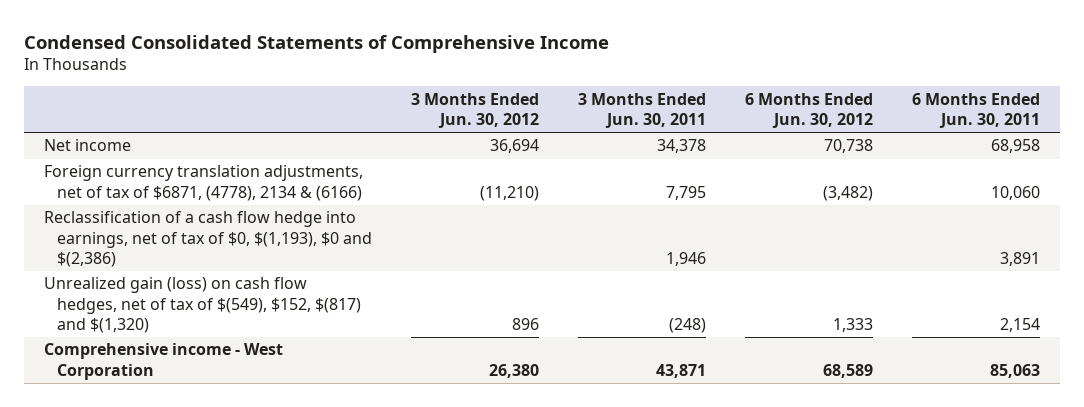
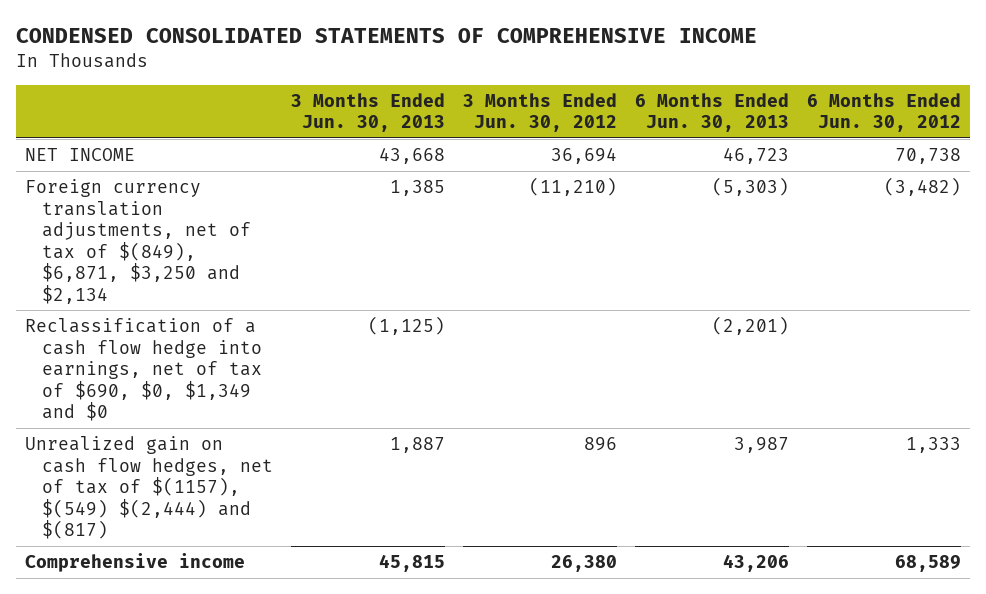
- Condensed Consolidated Statements of Comprehensive Income
+ CONDENSED CONSOLIDATED STATEMENTS OF COMPREHENSIVE INCOME
- | 3 Months Ended Jun. 30, 2012 | 3 Months Ended Jun. 30, 2011 | 6 Months Ended Jun. 30, 2012 | 6 Months Ended Jun. 30, 2011
+ | 3 Months Ended Jun. 30, 2013 | 3 Months Ended Jun. 30, 2012 | 6 Months Ended Jun. 30, 2013 | 6 Months Ended Jun. 30, 2012
- Net income | 36,694 | 34,378 | 70,738 | 68,958
- Foreign currency translation adjustments, net of tax of $6871, (4778), 2134 & (6166) | (11,210) | 7,795 | (3,482) | 10,060
- Reclassification of a cash flow hedge into earnings, net of tax of $0, $(1,193), $0 and $(2,386) | | 1,946 | | 3,891
- Unrealized gain (loss) on cash flow hedges, net of tax of $(549), $152, $(817) and $(1,320) | 896 | (248) | 1,333 | 2,154
- Comprehensive income - West Corporation | 26,380 | 43,871 | 68,589 | 85,063
+ NET INCOME | 43,668 | 36,694 | 46,723 | 70,738
+ Foreign currency translation adjustments, net of tax of $(849), $6,871, $3,250 and $2,134 | 1,385 | (11,210) | (5,303) | (3,482)
+ Reclassification of a cash flow hedge into earnings, net of tax of $690, $0, $1,349 and $0 | (1,125) | | (2,201) |
+ Unrealized gain on cash flow hedges, net of tax of $(1157), $(549) $(2,444) and $(817) | 1,887 | 896 | 3,987 | 1,333
+ Comprehensive income | 45,815 | 26,380 | 43,206 | 68,589

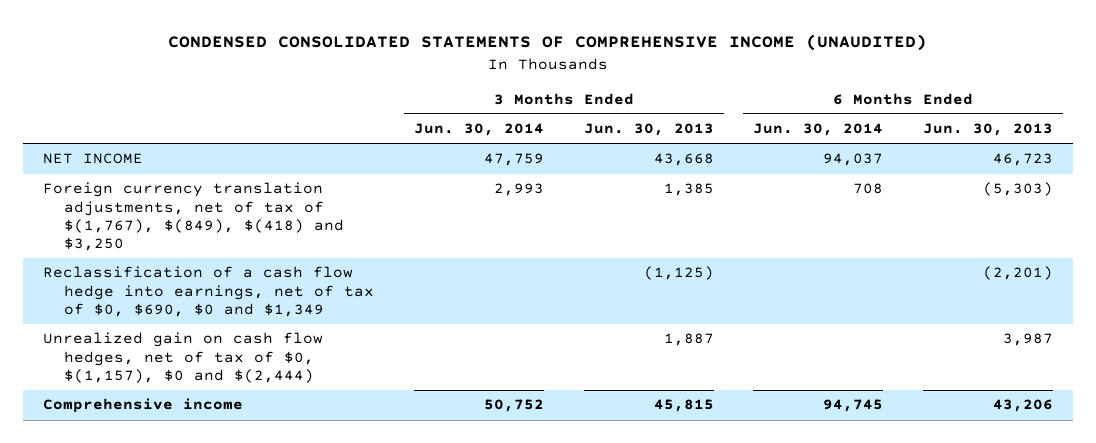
- CONDENSED CONSOLIDATED STATEMENTS OF COMPREHENSIVE INCOME
+ CONDENSED CONSOLIDATED STATEMENTS OF COMPREHENSIVE INCOME (UNAUDITED)
- | 3 Months Ended Jun. 30, 2013 | 3 Months Ended Jun. 30, 2012 | 6 Months Ended Jun. 30, 2013 | 6 Months Ended Jun. 30, 2012
+ | 3 Months Ended Jun. 30, 2014 | 3 Months Ended Jun. 30, 2013 | 6 Months Ended Jun. 30, 2014 | 6 Months Ended Jun. 30, 2013
- Foreign currency translation adjustments, net of tax of $(849), $6,871, $3,250 and $2,134 | 1,385 | (11,210) | (5,303) | (3,482)
- Reclassification of a cash flow hedge into earnings, net of tax of $690, $0, $1,349 and $0 | (1,125) | | (2,201) |
- Unrealized gain on cash flow hedges, net of tax of $(1157), $(549) $(2,444) and $(817) | 1,887 | 896 | 3,987 | 1,333
+ Foreign currency translation adjustments, net of tax of $(1,767), $(849), $(418) and $3,250 | 2,993 | 1,385 | 708 | (5,303)
+ Reclassification of a cash flow hedge into earnings, net of tax of $0, $690, $0 and $1,349 | | (1,125) | | (2,201)
+ Unrealized gain on cash flow hedges, net of tax of $0, $(1,157), $0 and $(2,444) | | 1,887 | | 3,987

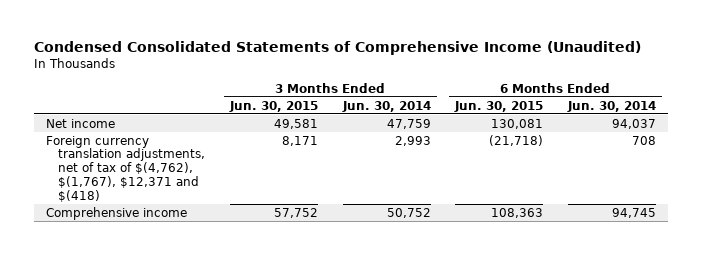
- CONDENSED CONSOLIDATED STATEMENTS OF COMPREHENSIVE INCOME (UNAUDITED)
+ Condensed Consolidated Statements of Comprehensive Income (Unaudited)
- | 3 Months Ended Jun. 30, 2014 | 3 Months Ended Jun. 30, 2013 | 6 Months Ended Jun. 30, 2014 | 6 Months Ended Jun. 30, 2013
+ | 3 Months Ended Jun. 30, 2015 | 3 Months Ended Jun. 30, 2014 | 6 Months Ended Jun. 30, 2015 | 6 Months Ended Jun. 30, 2014
- NET INCOME | 47,759 | 43,668 | 94,037 | 46,723
- Foreign currency translation adjustments, net of tax of $(1,767), $(849), $(418) and $3,250 | 2,993 | 1,385 | 708 | (5,303)
- Reclassification of a cash flow hedge into earnings, net of tax of $0, $690, $0 and $1,349 | | (1,125) | | (2,201)
- Unrealized gain on cash flow hedges, net of tax of $0, $(1,157), $0 and $(2,444) | | 1,887 | | 3,987
+ Net income | 49,581 | 47,759 | 130,081 | 94,037
+ Foreign currency translation adjustments, net of tax of $(4,762), $(1,767), $12,371 and $(418) | 8,171 | 2,993 | (21,718) | 708

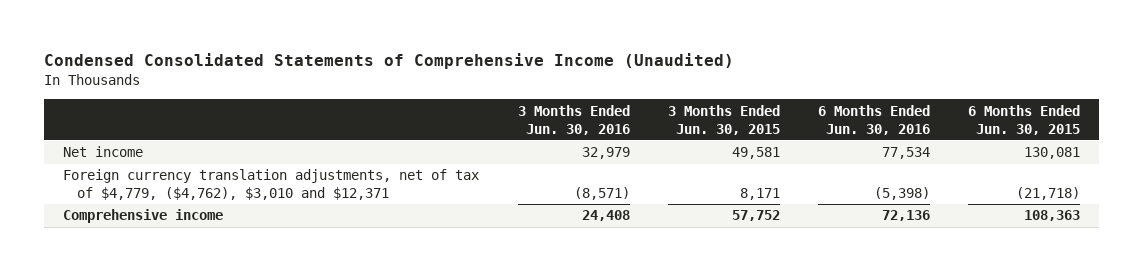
- | 3 Months Ended Jun. 30, 2015 | 3 Months Ended Jun. 30, 2014 | 6 Months Ended Jun. 30, 2015 | 6 Months Ended Jun. 30, 2014
+ | 3 Months Ended Jun. 30, 2016 | 3 Months Ended Jun. 30, 2015 | 6 Months Ended Jun. 30, 2016 | 6 Months Ended Jun. 30, 2015
- Foreign currency translation adjustments, net of tax of $(4,762), $(1,767), $12,371 and $(418) | 8,171 | 2,993 | (21,718) | 708
+ Foreign currency translation adjustments, net of tax of $4,779, ($4,762), $3,010 and $12,371 | (8,571) | 8,171 | (5,398) | (21,718)

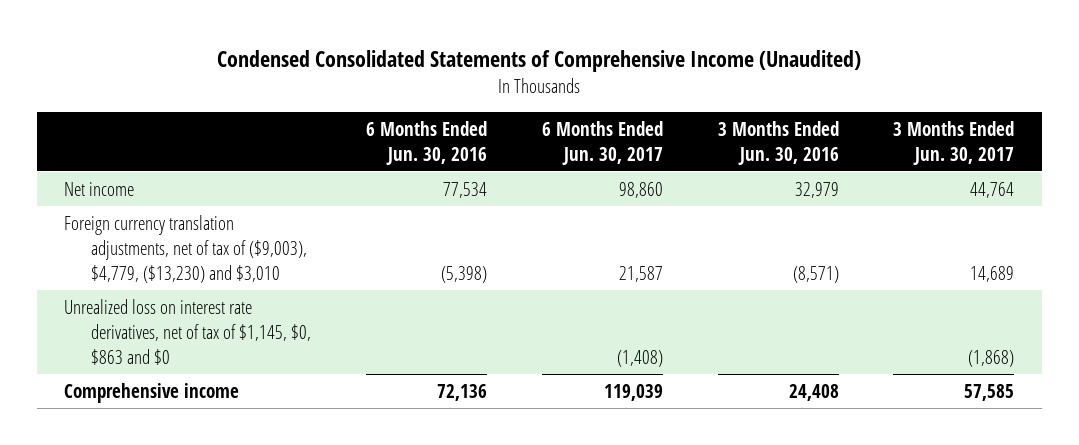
- | 3 Months Ended Jun. 30, 2016 | 3 Months Ended Jun. 30, 2015 | 6 Months Ended Jun. 30, 2016 | 6 Months Ended Jun. 30, 2015
+ | 6 Months Ended Jun. 30, 2016 | 6 Months Ended Jun. 30, 2017 | 3 Months Ended Jun. 30, 2016 | 3 Months Ended Jun. 30, 2017
- Foreign currency translation adjustments, net of tax of $4,779, ($4,762), $3,010 and $12,371 | (8,571) | 8,171 | (5,398) | (21,718)
+ Foreign currency translation adjustments, net of tax of ($9,003), $4,779, ($13,230) and $3,010 | (5,398) | 21,587 | (8,571) | 14,689
+ Unrealized loss on interest rate derivatives, net of tax of $1,145, $0, $863 and $0 | | (1,408) | | (1,868)

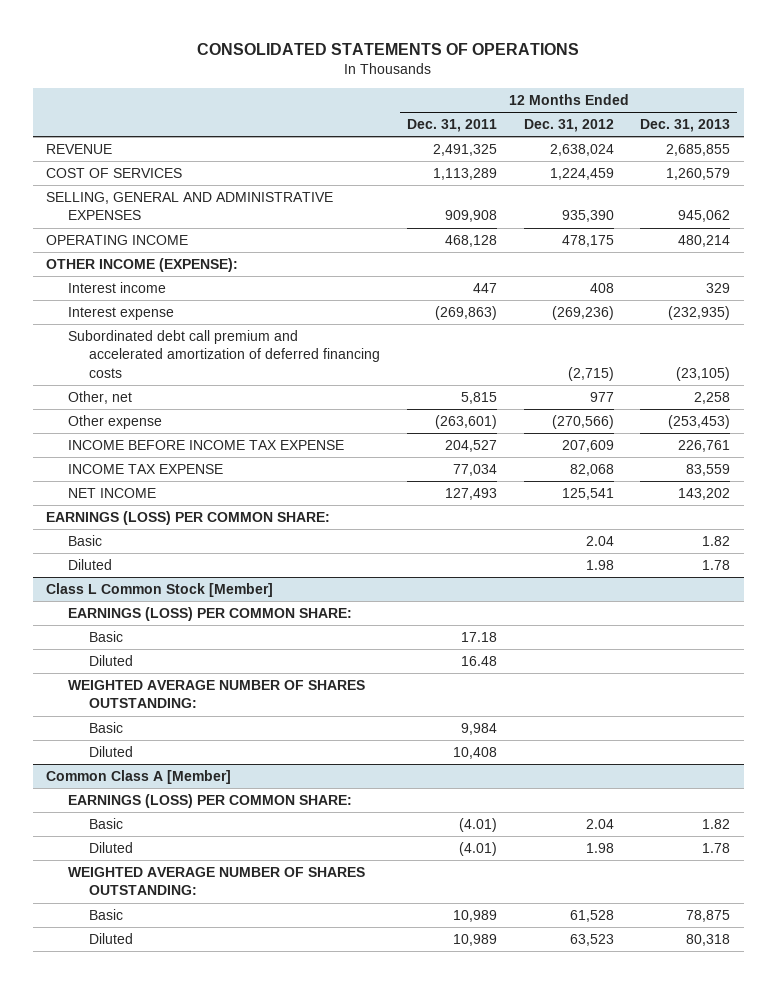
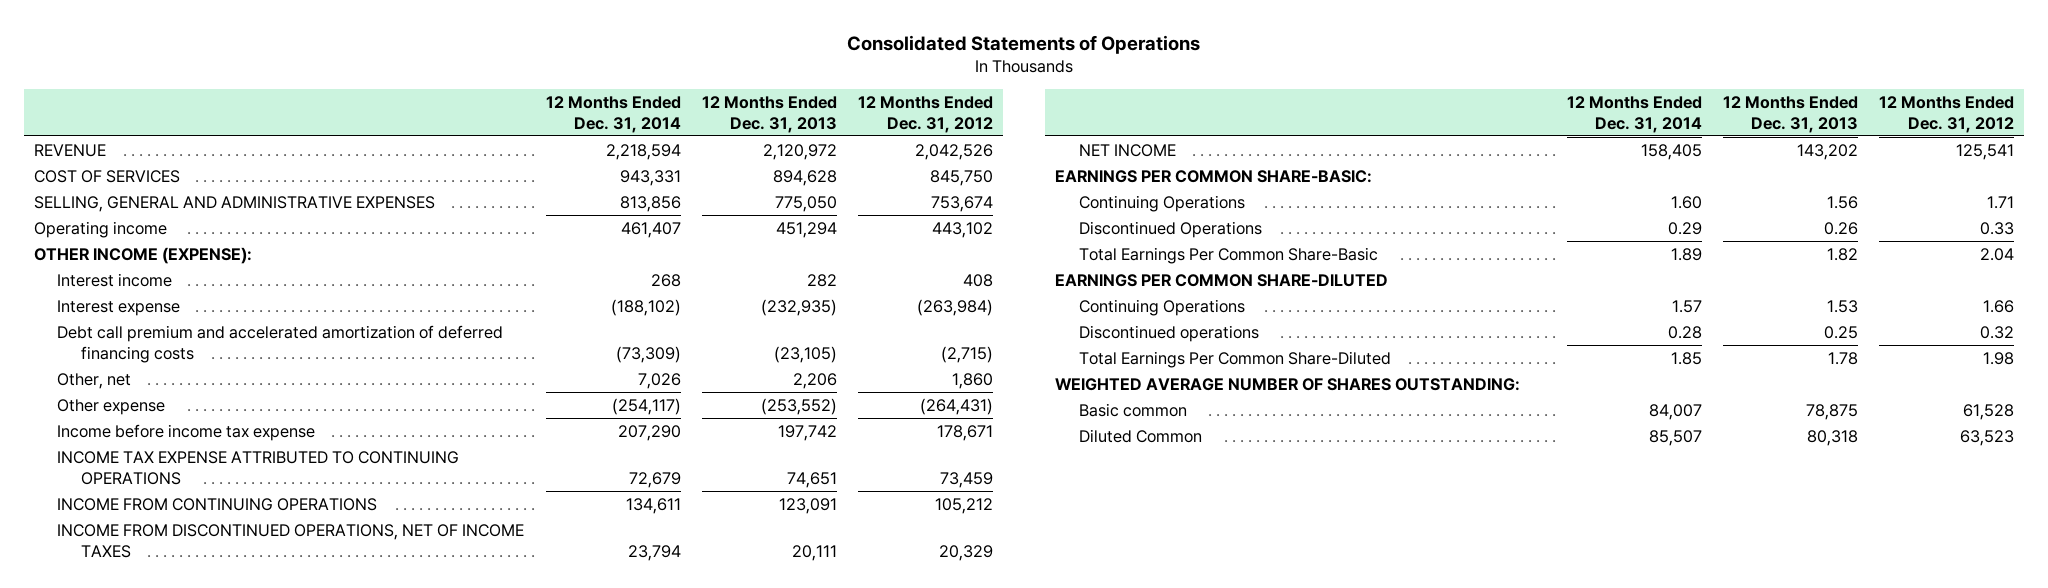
- CONSOLIDATED STATEMENTS OF OPERATIONS
+ Consolidated Statements of Operations
- | 12 Months Ended Dec. 31, 2011 | 12 Months Ended Dec. 31, 2012 | 12 Months Ended Dec. 31, 2013
+ | 12 Months Ended Dec. 31, 2014 | 12 Months Ended Dec. 31, 2013 | 12 Months Ended Dec. 31, 2012
- REVENUE | 2,491,325 | 2,638,024 | 2,685,855
- COST OF SERVICES | 1,113,289 | 1,224,459 | 1,260,579
- SELLING, GENERAL AND ADMINISTRATIVE EXPENSES | 909,908 | 935,390 | 945,062
- OPERATING INCOME | 468,128 | 478,175 | 480,214
+ REVENUE | 2,218,594 | 2,120,972 | 2,042,526
+ COST OF SERVICES | 943,331 | 894,628 | 845,750
+ SELLING, GENERAL AND ADMINISTRATIVE EXPENSES | 813,856 | 775,050 | 753,674
+ Operating income | 461,407 | 451,294 | 443,102
- Interest income | 447 | 408 | 329
- Interest expense | (269,863) | (269,236) | (232,935)
- Subordinated debt call premium and accelerated amortization of deferred financing costs | | (2,715) | (23,105)
- Other, net | 5,815 | 977 | 2,258
- Other expense | (263,601) | (270,566) | (253,453)
- INCOME BEFORE INCOME TAX EXPENSE | 204,527 | 207,609 | 226,761
- INCOME TAX EXPENSE | 77,034 | 82,068 | 83,559
+ Interest income | 268 | 282 | 408
+ Interest expense | (188,102) | (232,935) | (263,984)
+ Debt call premium and accelerated amortization of deferred financing costs | (73,309) | (23,105) | (2,715)
+ Other, net | 7,026 | 2,206 | 1,860
+ Other expense | (254,117) | (253,552) | (264,431)
+ Income before income tax expense | 207,290 | 197,742 | 178,671
+ INCOME TAX EXPENSE ATTRIBUTED TO CONTINUING OPERATIONS | 72,679 | 74,651 | 73,459
+ INCOME FROM CONTINUING OPERATIONS | 134,611 | 123,091 | 105,212
+ INCOME FROM DISCONTINUED OPERATIONS, NET OF INCOME TAXES | 23,794 | 20,111 | 20,329
- EARNINGS (LOSS) PER COMMON SHARE:
- Basic | | 2.04 | 1.82
- Diluted | | 1.98 | 1.78
- Class L Common Stock [Member]
- EARNINGS (LOSS) PER COMMON SHARE:
- Basic | 17.18 | |
- Diluted | 16.48 | |
- WEIGHTED AVERAGE NUMBER OF SHARES OUTSTANDING:
- Basic | 9,984 | |
- Diluted | 10,408 | |
- Common Class A [Member]
- EARNINGS (LOSS) PER COMMON SHARE:
- Basic | (4.01) | 2.04 | 1.82
- Diluted | (4.01) | 1.98 | 1.78
+ EARNINGS PER COMMON SHARE-BASIC:
+ Continuing Operations | 1.60 | 1.56 | 1.71
+ Discontinued Operations | 0.29 | 0.26 | 0.33
+ Total Earnings Per Common Share-Basic | 1.89 | 1.82 | 2.04
+ EARNINGS PER COMMON SHARE-DILUTED
+ Continuing Operations | 1.57 | 1.53 | 1.66
+ Discontinued operations | 0.28 | 0.25 | 0.32
+ Total Earnings Per Common Share-Diluted | 1.85 | 1.78 | 1.98
- Basic | 10,989 | 61,528 | 78,875
- Diluted | 10,989 | 63,523 | 80,318
+ Basic common | 84,007 | 78,875 | 61,528
+ Diluted Common | 85,507 | 80,318 | 63,523

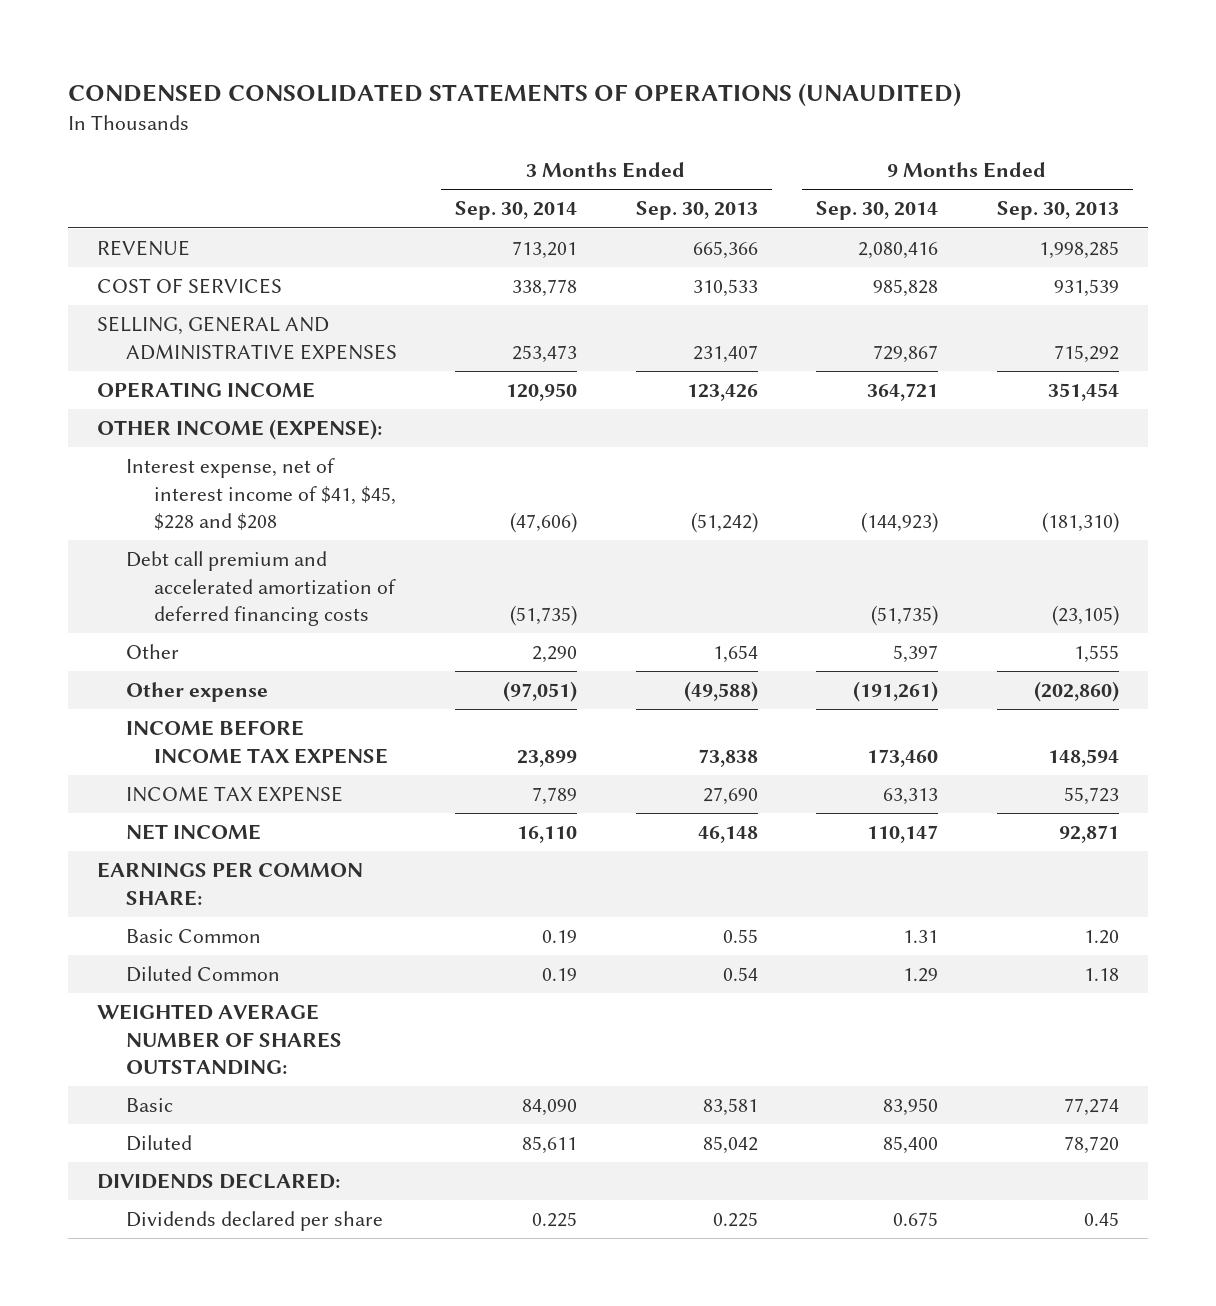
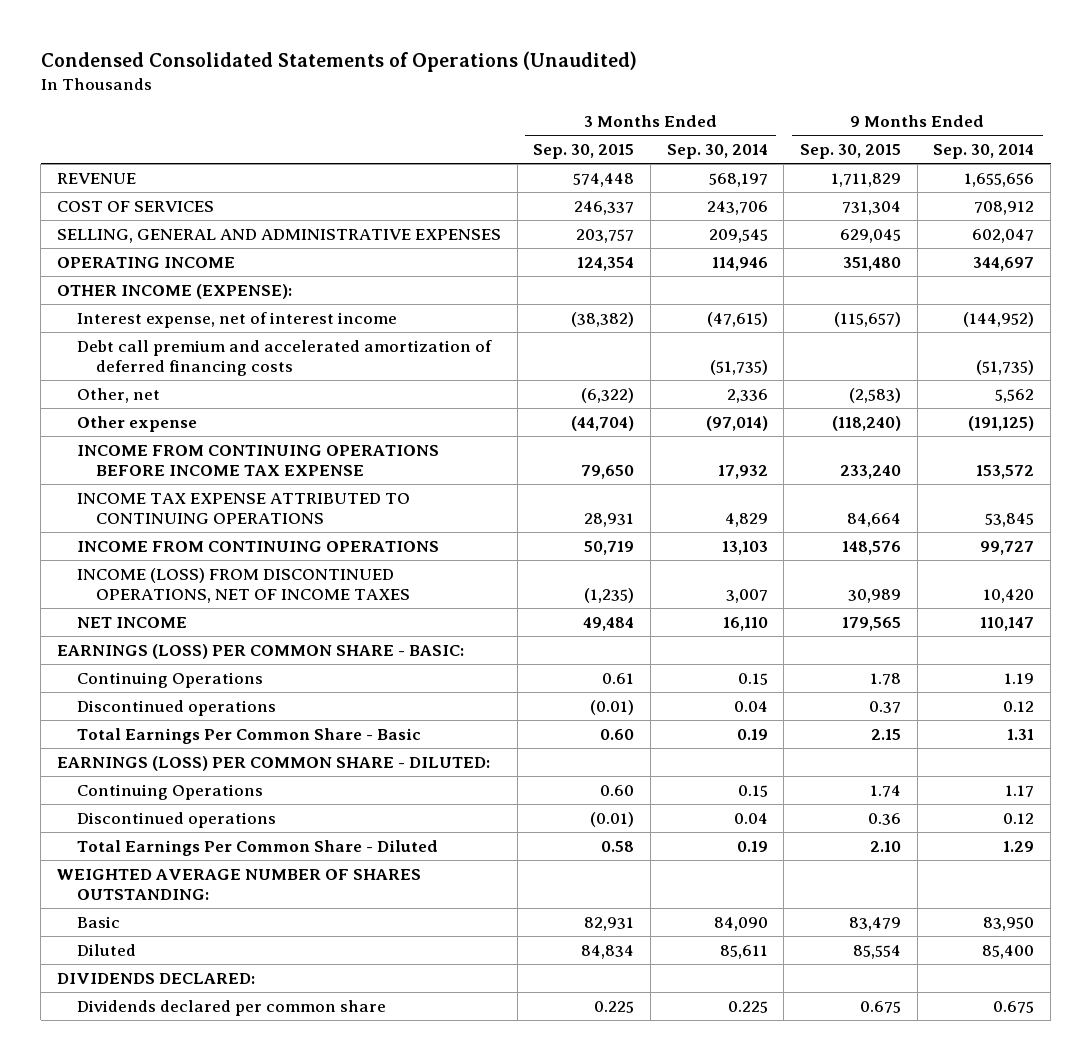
- CONDENSED CONSOLIDATED STATEMENTS OF OPERATIONS (UNAUDITED)
+ Condensed Consolidated Statements of Operations (Unaudited)
- | 3 Months Ended Sep. 30, 2014 | 3 Months Ended Sep. 30, 2013 | 9 Months Ended Sep. 30, 2014 | 9 Months Ended Sep. 30, 2013
+ | 3 Months Ended Sep. 30, 2015 | 3 Months Ended Sep. 30, 2014 | 9 Months Ended Sep. 30, 2015 | 9 Months Ended Sep. 30, 2014
- REVENUE | 713,201 | 665,366 | 2,080,416 | 1,998,285
- COST OF SERVICES | 338,778 | 310,533 | 985,828 | 931,539
- SELLING, GENERAL AND ADMINISTRATIVE EXPENSES | 253,473 | 231,407 | 729,867 | 715,292
- OPERATING INCOME | 120,950 | 123,426 | 364,721 | 351,454
+ REVENUE | 574,448 | 568,197 | 1,711,829 | 1,655,656
+ COST OF SERVICES | 246,337 | 243,706 | 731,304 | 708,912
+ SELLING, GENERAL AND ADMINISTRATIVE EXPENSES | 203,757 | 209,545 | 629,045 | 602,047
+ OPERATING INCOME | 124,354 | 114,946 | 351,480 | 344,697
- Interest expense, net of interest income of $41, $45, $228 and $208 | (47,606) | (51,242) | (144,923) | (181,310)
+ Interest expense, net of interest income | (38,382) | (47,615) | (115,657) | (144,952)
- Other | 2,290 | 1,654 | 5,397 | 1,555
- Other expense | (97,051) | (49,588) | (191,261) | (202,860)
- INCOME BEFORE INCOME TAX EXPENSE | 23,899 | 73,838 | 173,460 | 148,594
- INCOME TAX EXPENSE | 7,789 | 27,690 | 63,313 | 55,723
+ Other, net | (6,322) | 2,336 | (2,583) | 5,562
+ Other expense | (44,704) | (97,014) | (118,240) | (191,125)
+ INCOME FROM CONTINUING OPERATIONS BEFORE INCOME TAX EXPENSE | 79,650 | 17,932 | 233,240 | 153,572
+ INCOME TAX EXPENSE ATTRIBUTED TO CONTINUING OPERATIONS | 28,931 | 4,829 | 84,664 | 53,845
+ INCOME FROM CONTINUING OPERATIONS | 50,719 | 13,103 | 148,576 | 99,727
+ INCOME (LOSS) FROM DISCONTINUED OPERATIONS, NET OF INCOME TAXES | (1,235) | 3,007 | 30,989 | 10,420
- EARNINGS PER COMMON SHARE:
- Basic Common | 0.19 | 0.55 | 1.31 | 1.20
- Diluted Common | 0.19 | 0.54 | 1.29 | 1.18
+ EARNINGS (LOSS) PER COMMON SHARE - BASIC:
+ Continuing Operations | 0.61 | 0.15 | 1.78 | 1.19
+ Discontinued operations | (0.01) | 0.04 | 0.37 | 0.12
+ Total Earnings Per Common Share - Basic | 0.60 | 0.19 | 2.15 | 1.31
+ EARNINGS (LOSS) PER COMMON SHARE - DILUTED:
+ Continuing Operations | 0.60 | 0.15 | 1.74 | 1.17
+ Discontinued operations | (0.01) | 0.04 | 0.36 | 0.12
+ Total Earnings Per Common Share - Diluted | 0.58 | 0.19 | 2.10 | 1.29
- Dividends declared per share | 0.225 | 0.225 | 0.675 | 0.45
+ Dividends declared per common share | 0.225 | 0.225 | 0.675 | 0.675

